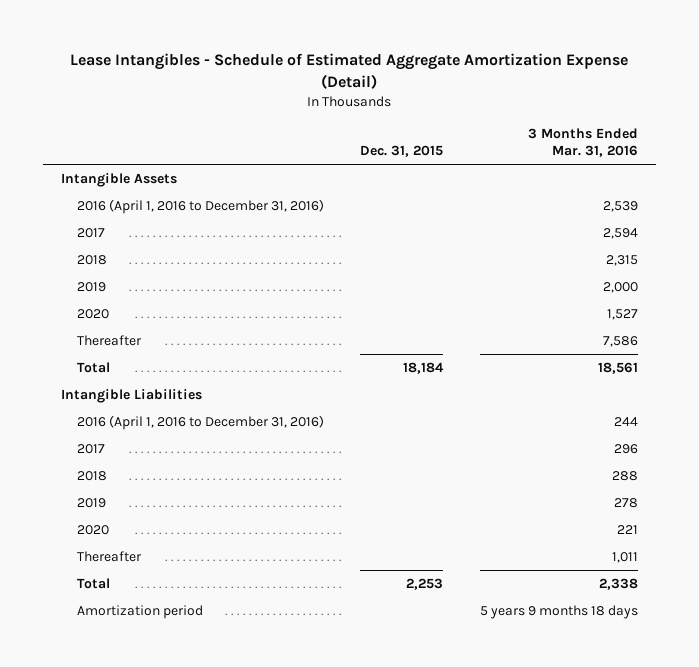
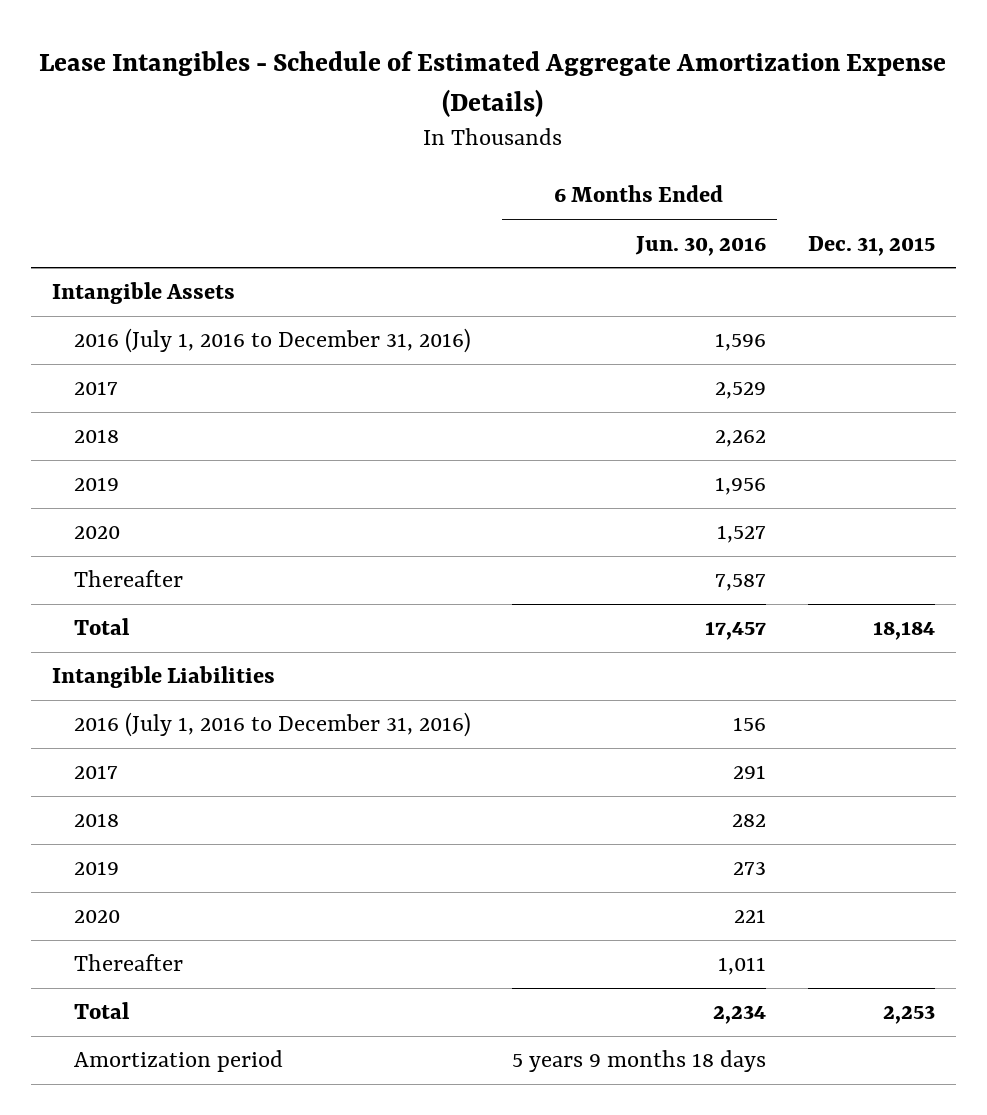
- Lease Intangibles - Schedule of Estimated Aggregate Amortization Expense (Detail)
+ Lease Intangibles - Schedule of Estimated Aggregate Amortization Expense (Details)
- | Dec. 31, 2015 | 3 Months Ended Mar. 31, 2016
+ | 6 Months Ended Jun. 30, 2016 | Dec. 31, 2015
- 2016 (April 1, 2016 to December 31, 2016) | | 2,539
+ 2016 (July 1, 2016 to December 31, 2016) | 1,596 |
- 2016 (April 1, 2016 to December 31, 2016) | | 244
+ 2016 (July 1, 2016 to December 31, 2016) | 156 |

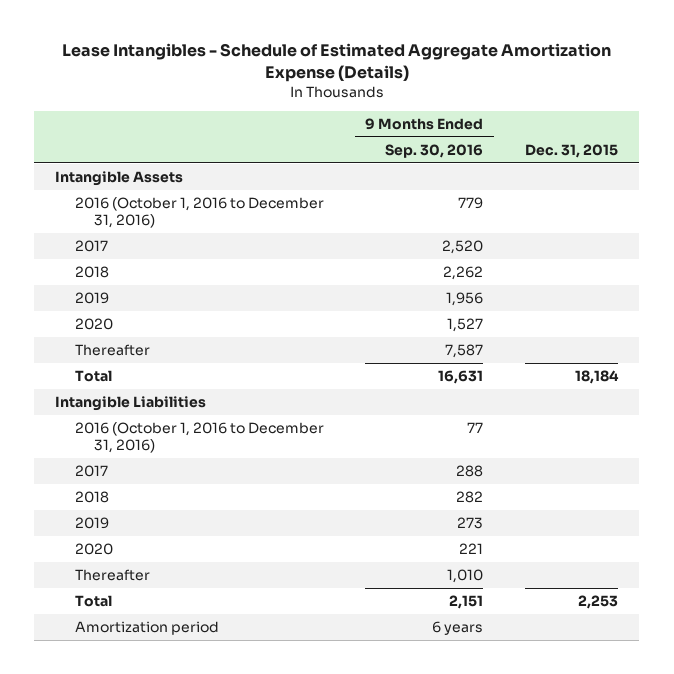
- | 6 Months Ended Jun. 30, 2016 | Dec. 31, 2015
+ | 9 Months Ended Sep. 30, 2016 | Dec. 31, 2015
- 2016 (July 1, 2016 to December 31, 2016) | 1,596 |
+ 2016 (October 1, 2016 to December 31, 2016) | 779 |
- 2016 (July 1, 2016 to December 31, 2016) | 156 |
+ 2016 (October 1, 2016 to December 31, 2016) | 77 |

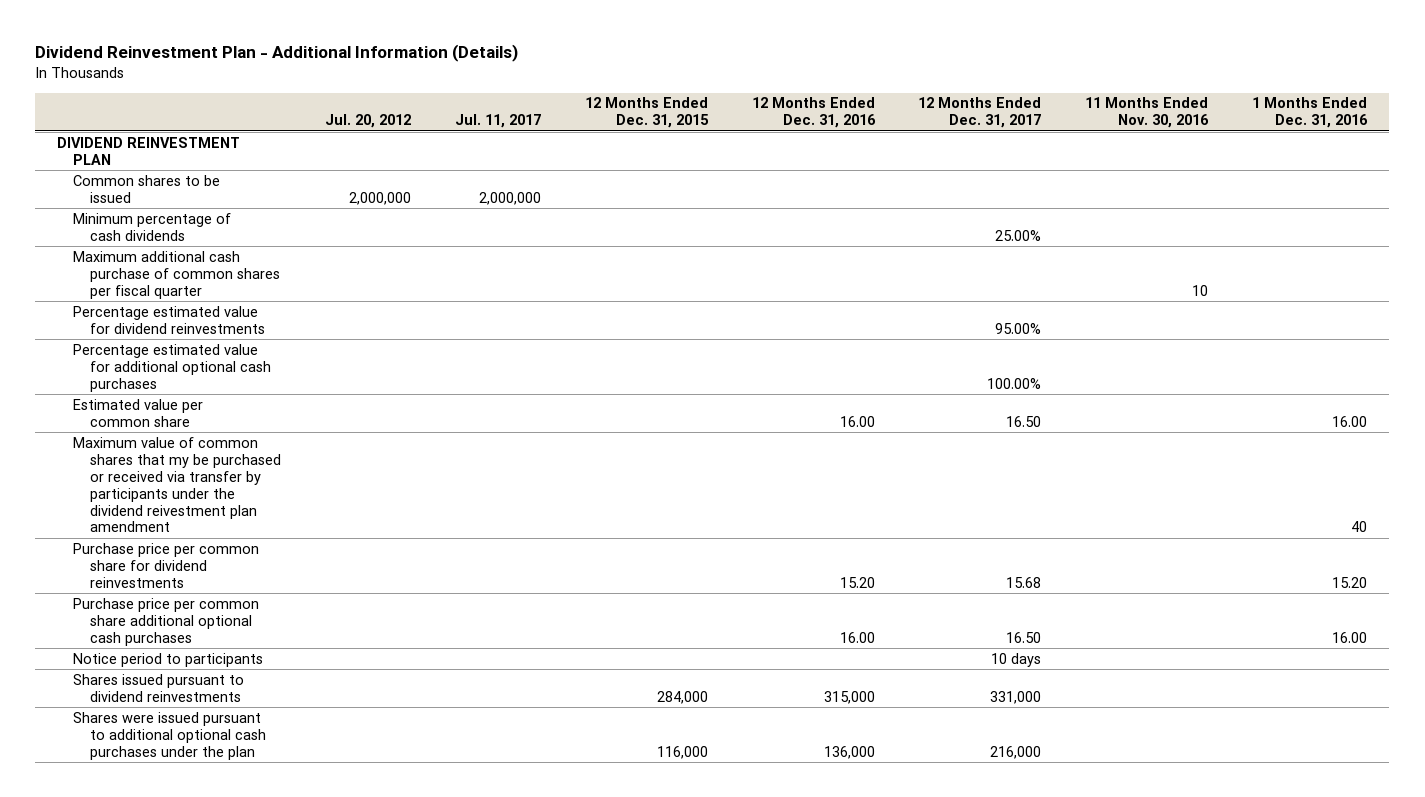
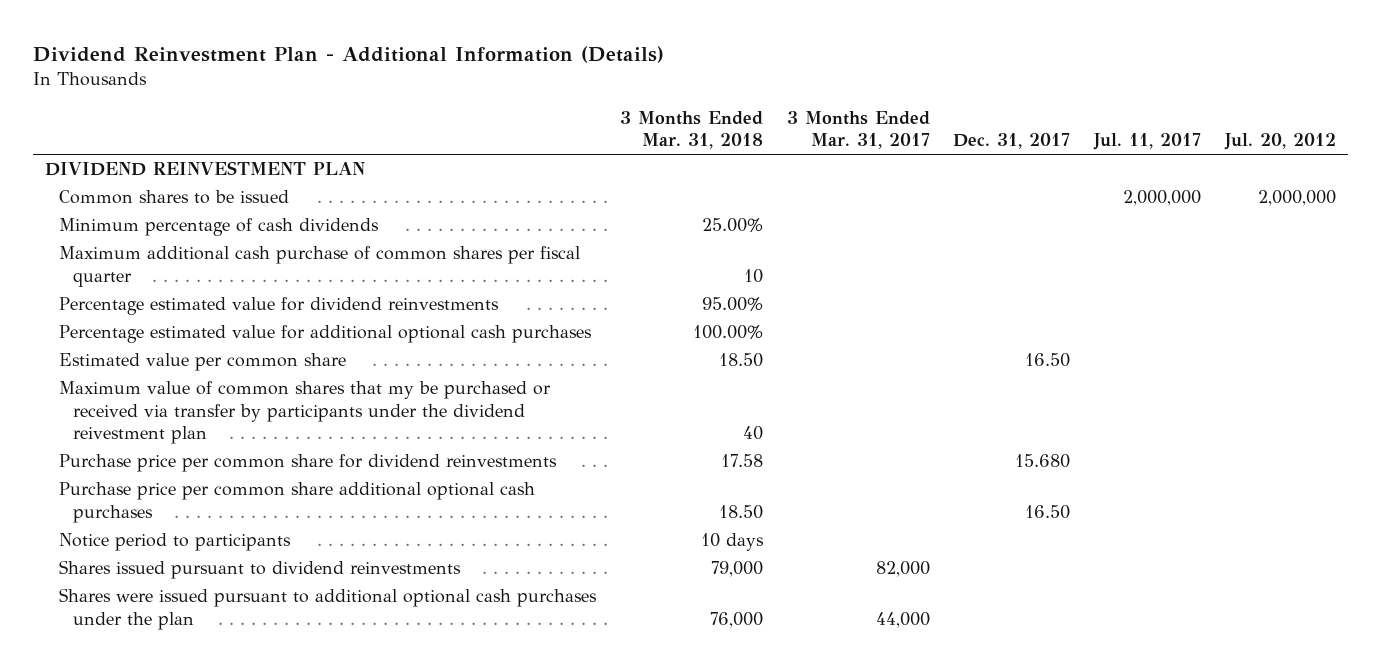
- | Jul. 20, 2012 | Jul. 11, 2017 | 12 Months Ended Dec. 31, 2015 | 12 Months Ended Dec. 31, 2016 | 12 Months Ended Dec. 31, 2017 | 11 Months Ended Nov. 30, 2016 | 1 Months Ended Dec. 31, 2016
+ | 3 Months Ended Mar. 31, 2018 | 3 Months Ended Mar. 31, 2017 | Dec. 31, 2017 | Jul. 11, 2017 | Jul. 20, 2012
- Maximum value of common shares that my be purchased or received via transfer by participants under the dividend reivestment plan amendment | | | | | | | 40
+ Maximum value of common shares that my be purchased or received via transfer by participants under the dividend reivestment plan | 40 | | | |

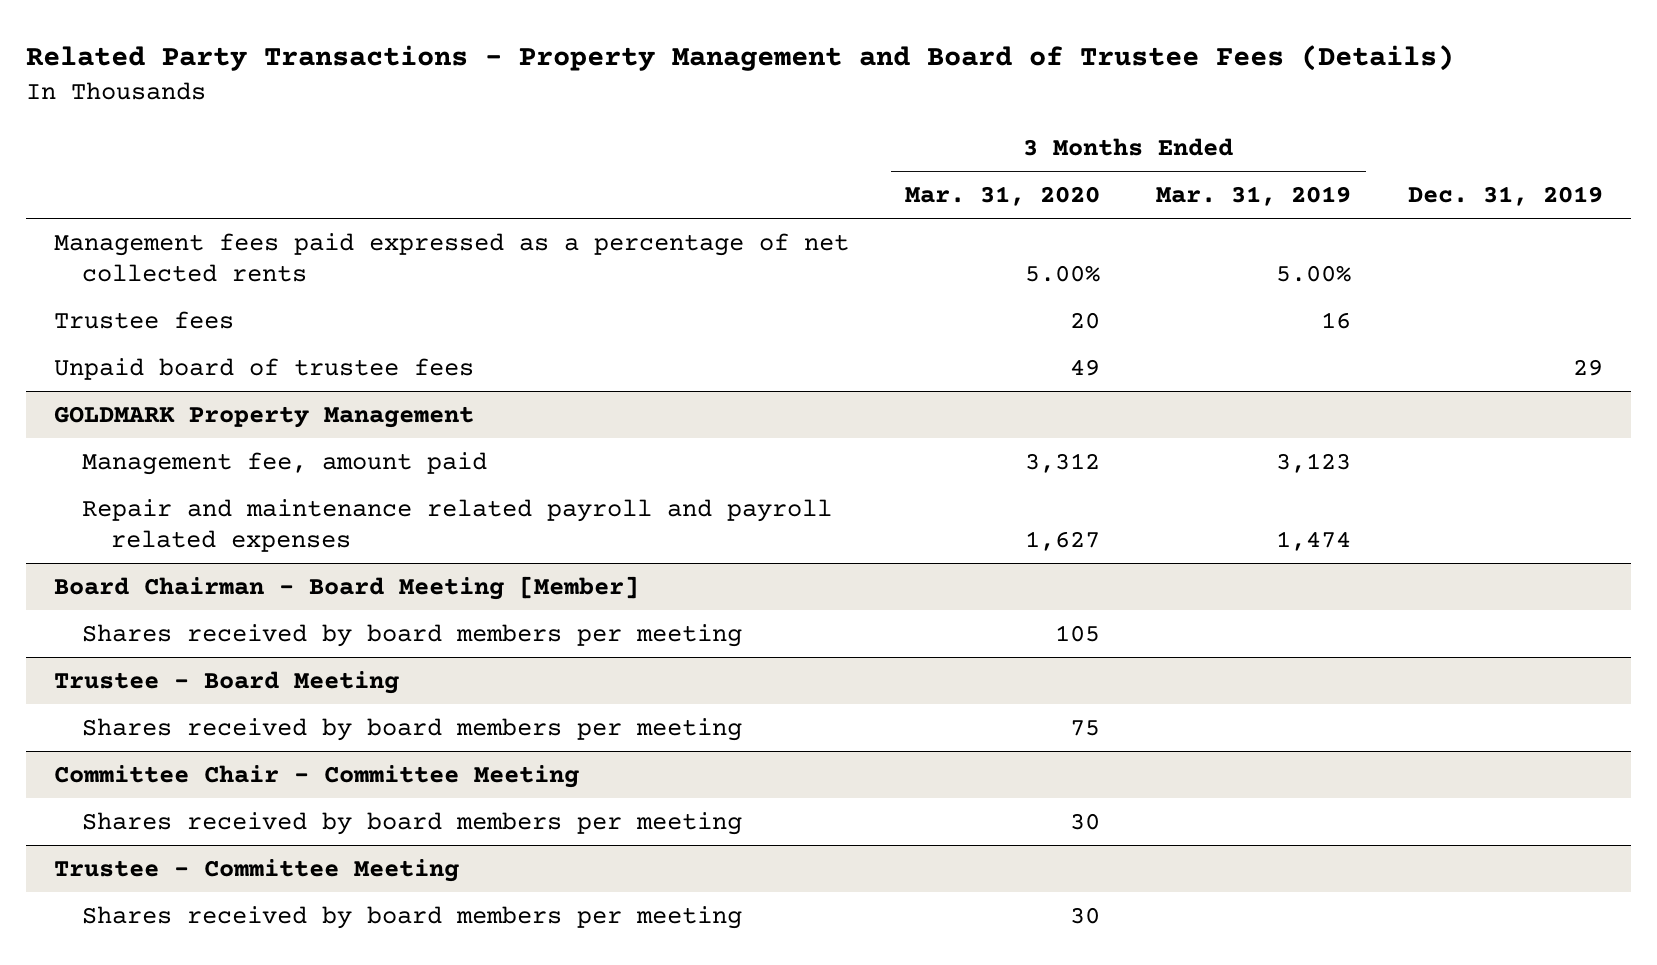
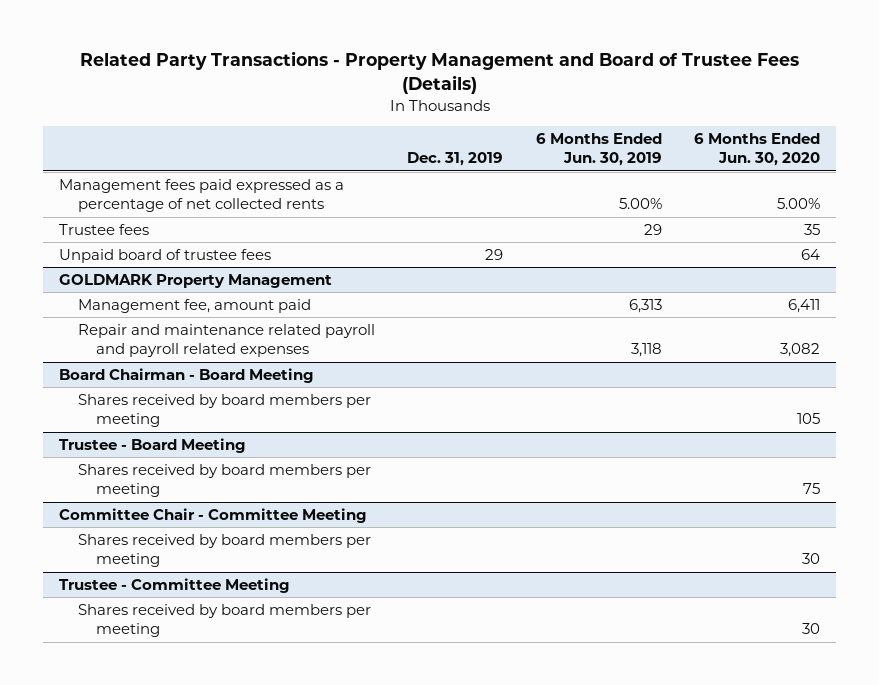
- | 3 Months Ended Mar. 31, 2020 | 3 Months Ended Mar. 31, 2019 | Dec. 31, 2019
+ | Dec. 31, 2019 | 6 Months Ended Jun. 30, 2019 | 6 Months Ended Jun. 30, 2020
- Board Chairman - Board Meeting [Member]
+ Board Chairman - Board Meeting

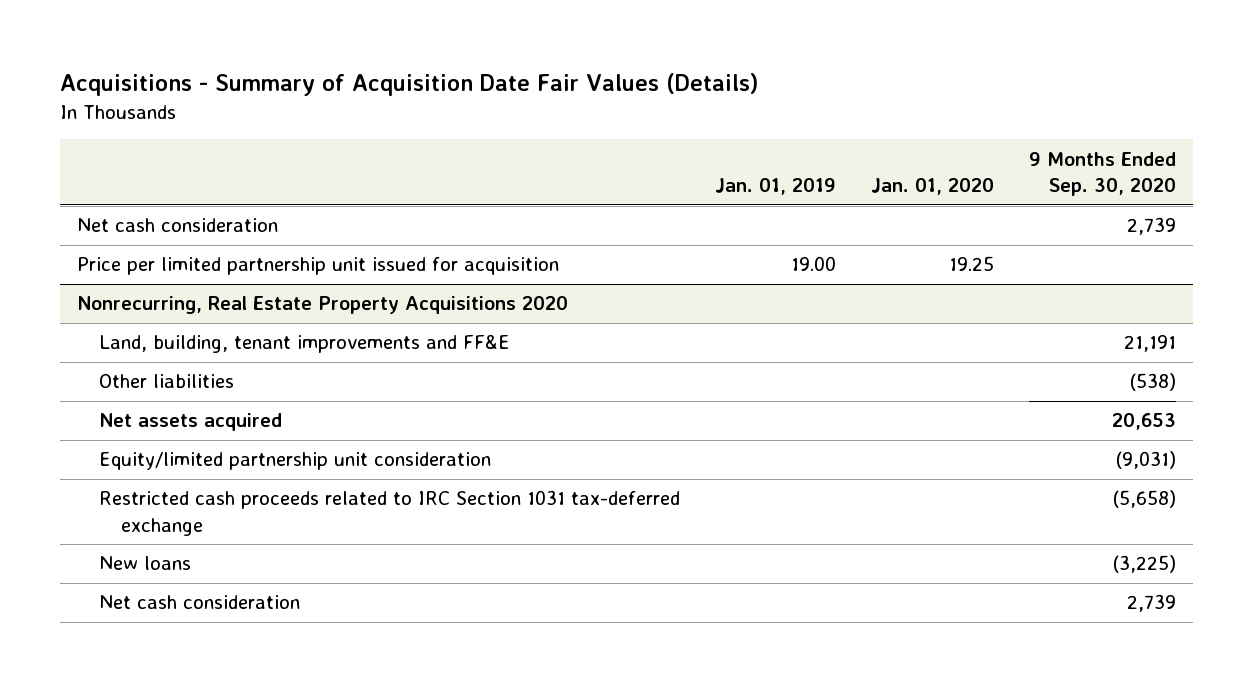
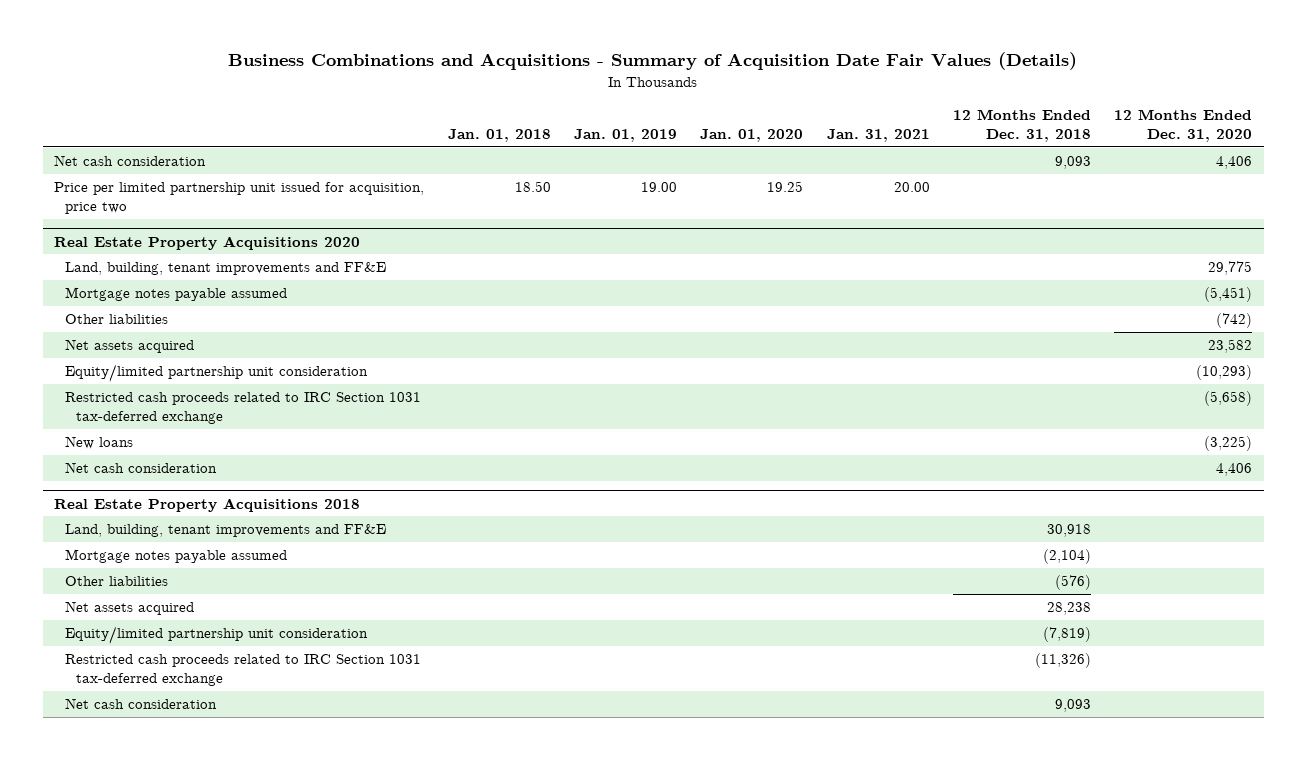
- Acquisitions - Summary of Acquisition Date Fair Values (Details)
+ Business Combinations and Acquisitions - Summary of Acquisition Date Fair Values (Details)
- | Jan. 01, 2019 | Jan. 01, 2020 | 9 Months Ended Sep. 30, 2020
+ | Jan. 01, 2018 | Jan. 01, 2019 | Jan. 01, 2020 | Jan. 31, 2021 | 12 Months Ended Dec. 31, 2018 | 12 Months Ended Dec. 31, 2020
- Price per limited partnership unit issued for acquisition | 19.00 | 19.25 |
- Nonrecurring, Real Estate Property Acquisitions 2020
+ Price per limited partnership unit issued for acquisition, price two | 18.50 | 19.00 | 19.25 | 20.00 | |
+ Real Estate Property Acquisitions 2020
+ Mortgage notes payable assumed | | | | | | (5,451)
+ Real Estate Property Acquisitions 2018
+ Land, building, tenant improvements and FF&E | | | | | 30,918 |
+ Mortgage notes payable assumed | | | | | (2,104) |
+ Other liabilities | | | | | (576) |
+ Net assets acquired | | | | | 28,238 |
+ Equity/limited partnership unit consideration | | | | | (7,819) |
+ Restricted cash proceeds related to IRC Section 1031 tax-deferred exchange | | | | | (11,326) |
+ Net cash consideration | | | | | 9,093 |

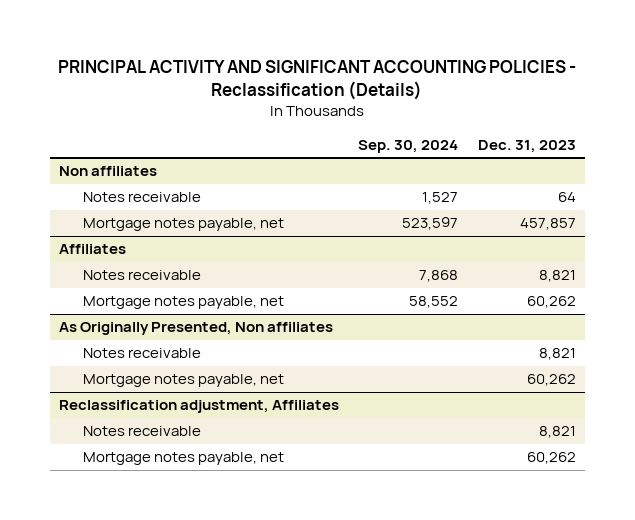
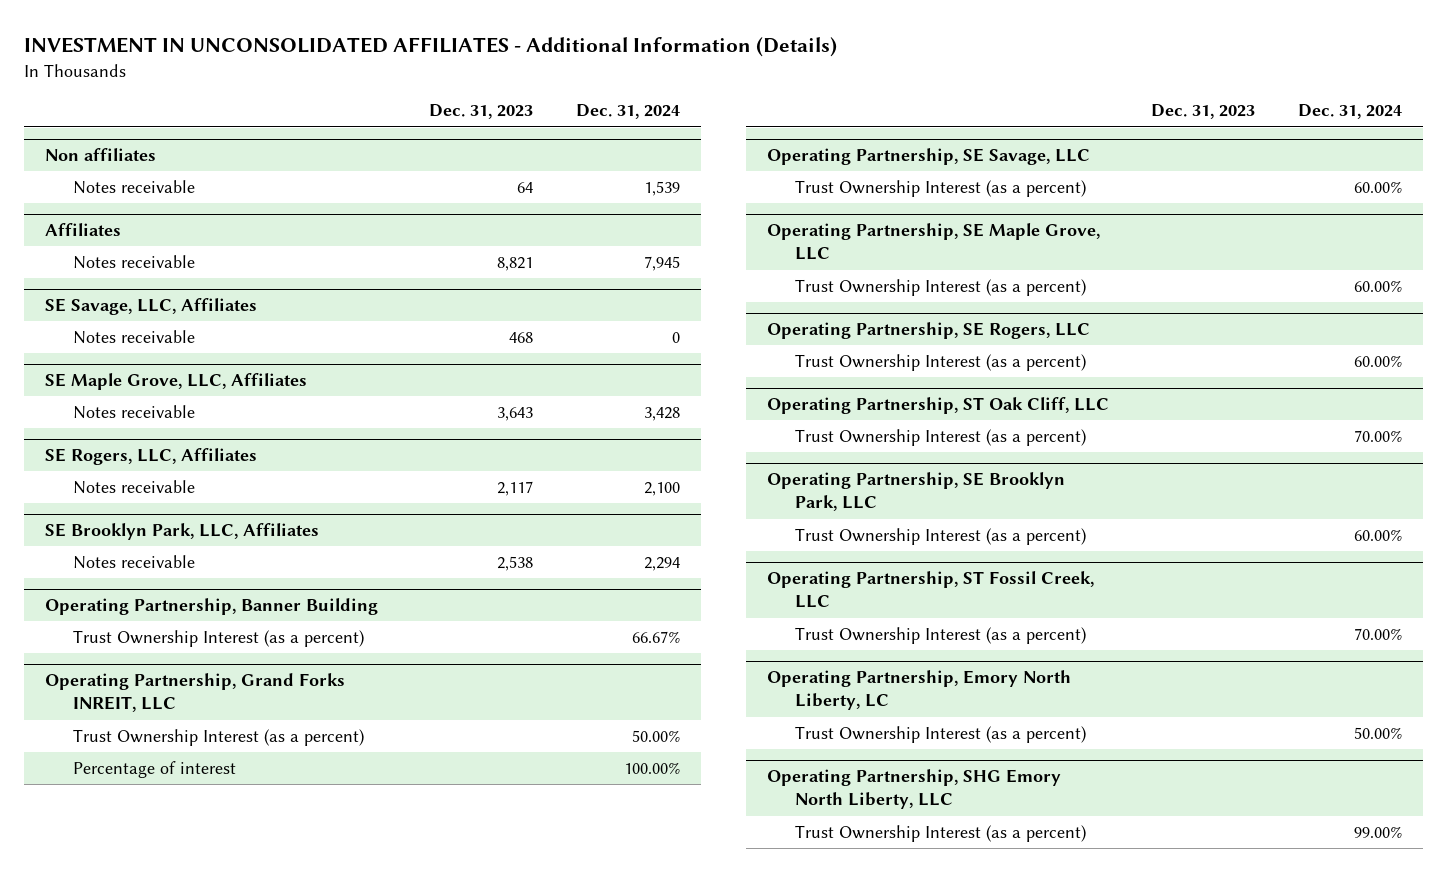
- PRINCIPAL ACTIVITY AND SIGNIFICANT ACCOUNTING POLICIES - Reclassification (Details)
+ INVESTMENT IN UNCONSOLIDATED AFFILIATES - Additional Information (Details)
- | Sep. 30, 2024 | Dec. 31, 2023
+ | Dec. 31, 2023 | Dec. 31, 2024
@ Non affiliates
- Mortgage notes payable, net | 523,597 | 457,857
@ Affiliates
- Mortgage notes payable, net | 58,552 | 60,262
- As Originally Presented, Non affiliates
- Notes receivable | | 8,821
- Mortgage notes payable, net | | 60,262
- Reclassification adjustment, Affiliates
- Notes receivable | | 8,821
- Mortgage notes payable, net | | 60,262
+ SE Savage, LLC, Affiliates
+ Notes receivable | 468 | 0
+ SE Maple Grove, LLC, Affiliates
+ Notes receivable | 3,643 | 3,428
+ SE Rogers, LLC, Affiliates
+ Notes receivable | 2,117 | 2,100
+ SE Brooklyn Park, LLC, Affiliates
+ Notes receivable | 2,538 | 2,294
+ Operating Partnership, Banner Building
+ Trust Ownership Interest (as a percent) | | 66.67%
+ Operating Partnership, Grand Forks INREIT, LLC
+ Trust Ownership Interest (as a percent) | | 50.00%
+ Percentage of interest | | 100.00%
+ Operating Partnership, SE Savage, LLC
+ Trust Ownership Interest (as a percent) | | 60.00%
+ Operating Partnership, SE Maple Grove, LLC
+ Trust Ownership Interest (as a percent) | | 60.00%
+ Operating Partnership, SE Rogers, LLC
+ Trust Ownership Interest (as a percent) | | 60.00%
+ Operating Partnership, ST Oak Cliff, LLC
+ Trust Ownership Interest (as a percent) | | 70.00%
+ Operating Partnership, SE Brooklyn Park, LLC
+ Trust Ownership Interest (as a percent) | | 60.00%
+ Operating Partnership, ST Fossil Creek, LLC
+ Trust Ownership Interest (as a percent) | | 70.00%
+ Operating Partnership, Emory North Liberty, LC
+ Trust Ownership Interest (as a percent) | | 50.00%
+ Operating Partnership, SHG Emory North Liberty, LLC
+ Trust Ownership Interest (as a percent) | | 99.00%

